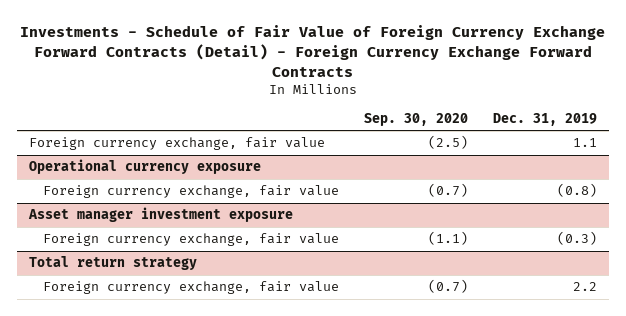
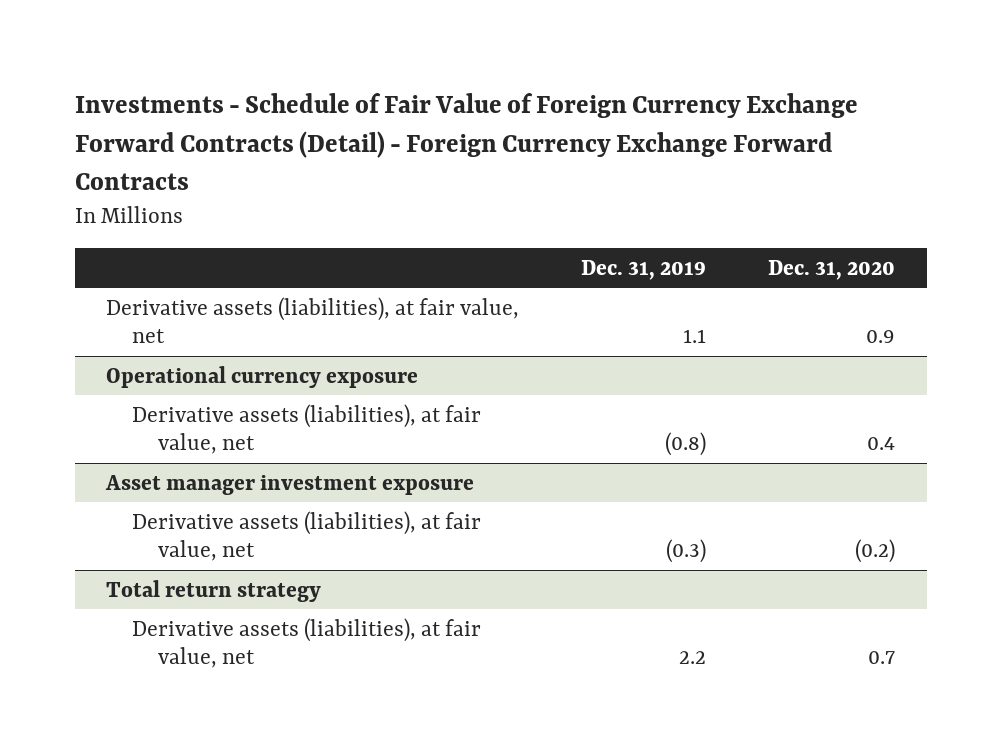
- | Sep. 30, 2020 | Dec. 31, 2019
+ | Dec. 31, 2019 | Dec. 31, 2020
- Foreign currency exchange, fair value | (2.5) | 1.1
+ Derivative assets (liabilities), at fair value, net | 1.1 | 0.9
@ Operational currency exposure
- Foreign currency exchange, fair value | (0.7) | (0.8)
+ Derivative assets (liabilities), at fair value, net | (0.8) | 0.4
@ Asset manager investment exposure
- Foreign currency exchange, fair value | (1.1) | (0.3)
+ Derivative assets (liabilities), at fair value, net | (0.3) | (0.2)
@ Total return strategy
- Foreign currency exchange, fair value | (0.7) | 2.2
+ Derivative assets (liabilities), at fair value, net | 2.2 | 0.7

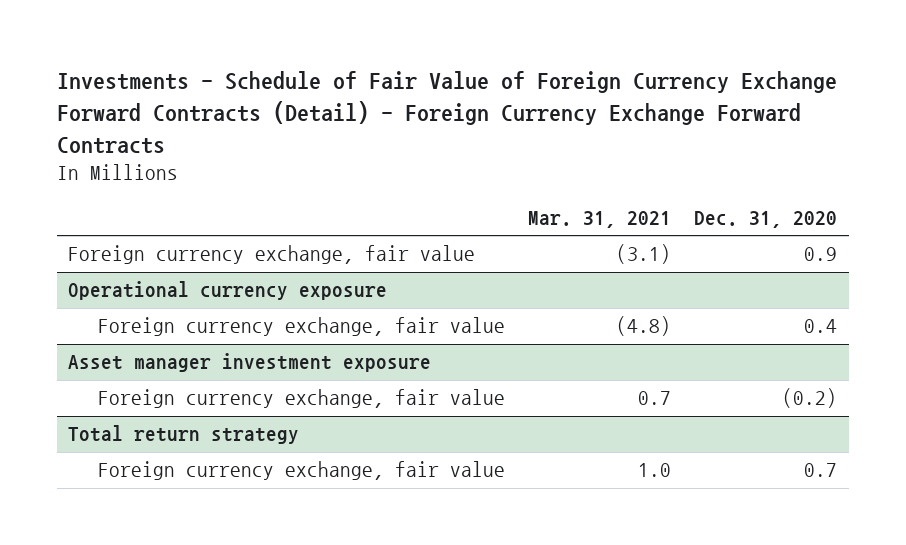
- | Dec. 31, 2019 | Dec. 31, 2020
+ | Mar. 31, 2021 | Dec. 31, 2020
- Derivative assets (liabilities), at fair value, net | 1.1 | 0.9
+ Foreign currency exchange, fair value | (3.1) | 0.9
@ Operational currency exposure
- Derivative assets (liabilities), at fair value, net | (0.8) | 0.4
+ Foreign currency exchange, fair value | (4.8) | 0.4
@ Asset manager investment exposure
- Derivative assets (liabilities), at fair value, net | (0.3) | (0.2)
+ Foreign currency exchange, fair value | 0.7 | (0.2)
@ Total return strategy
- Derivative assets (liabilities), at fair value, net | 2.2 | 0.7
+ Foreign currency exchange, fair value | 1.0 | 0.7

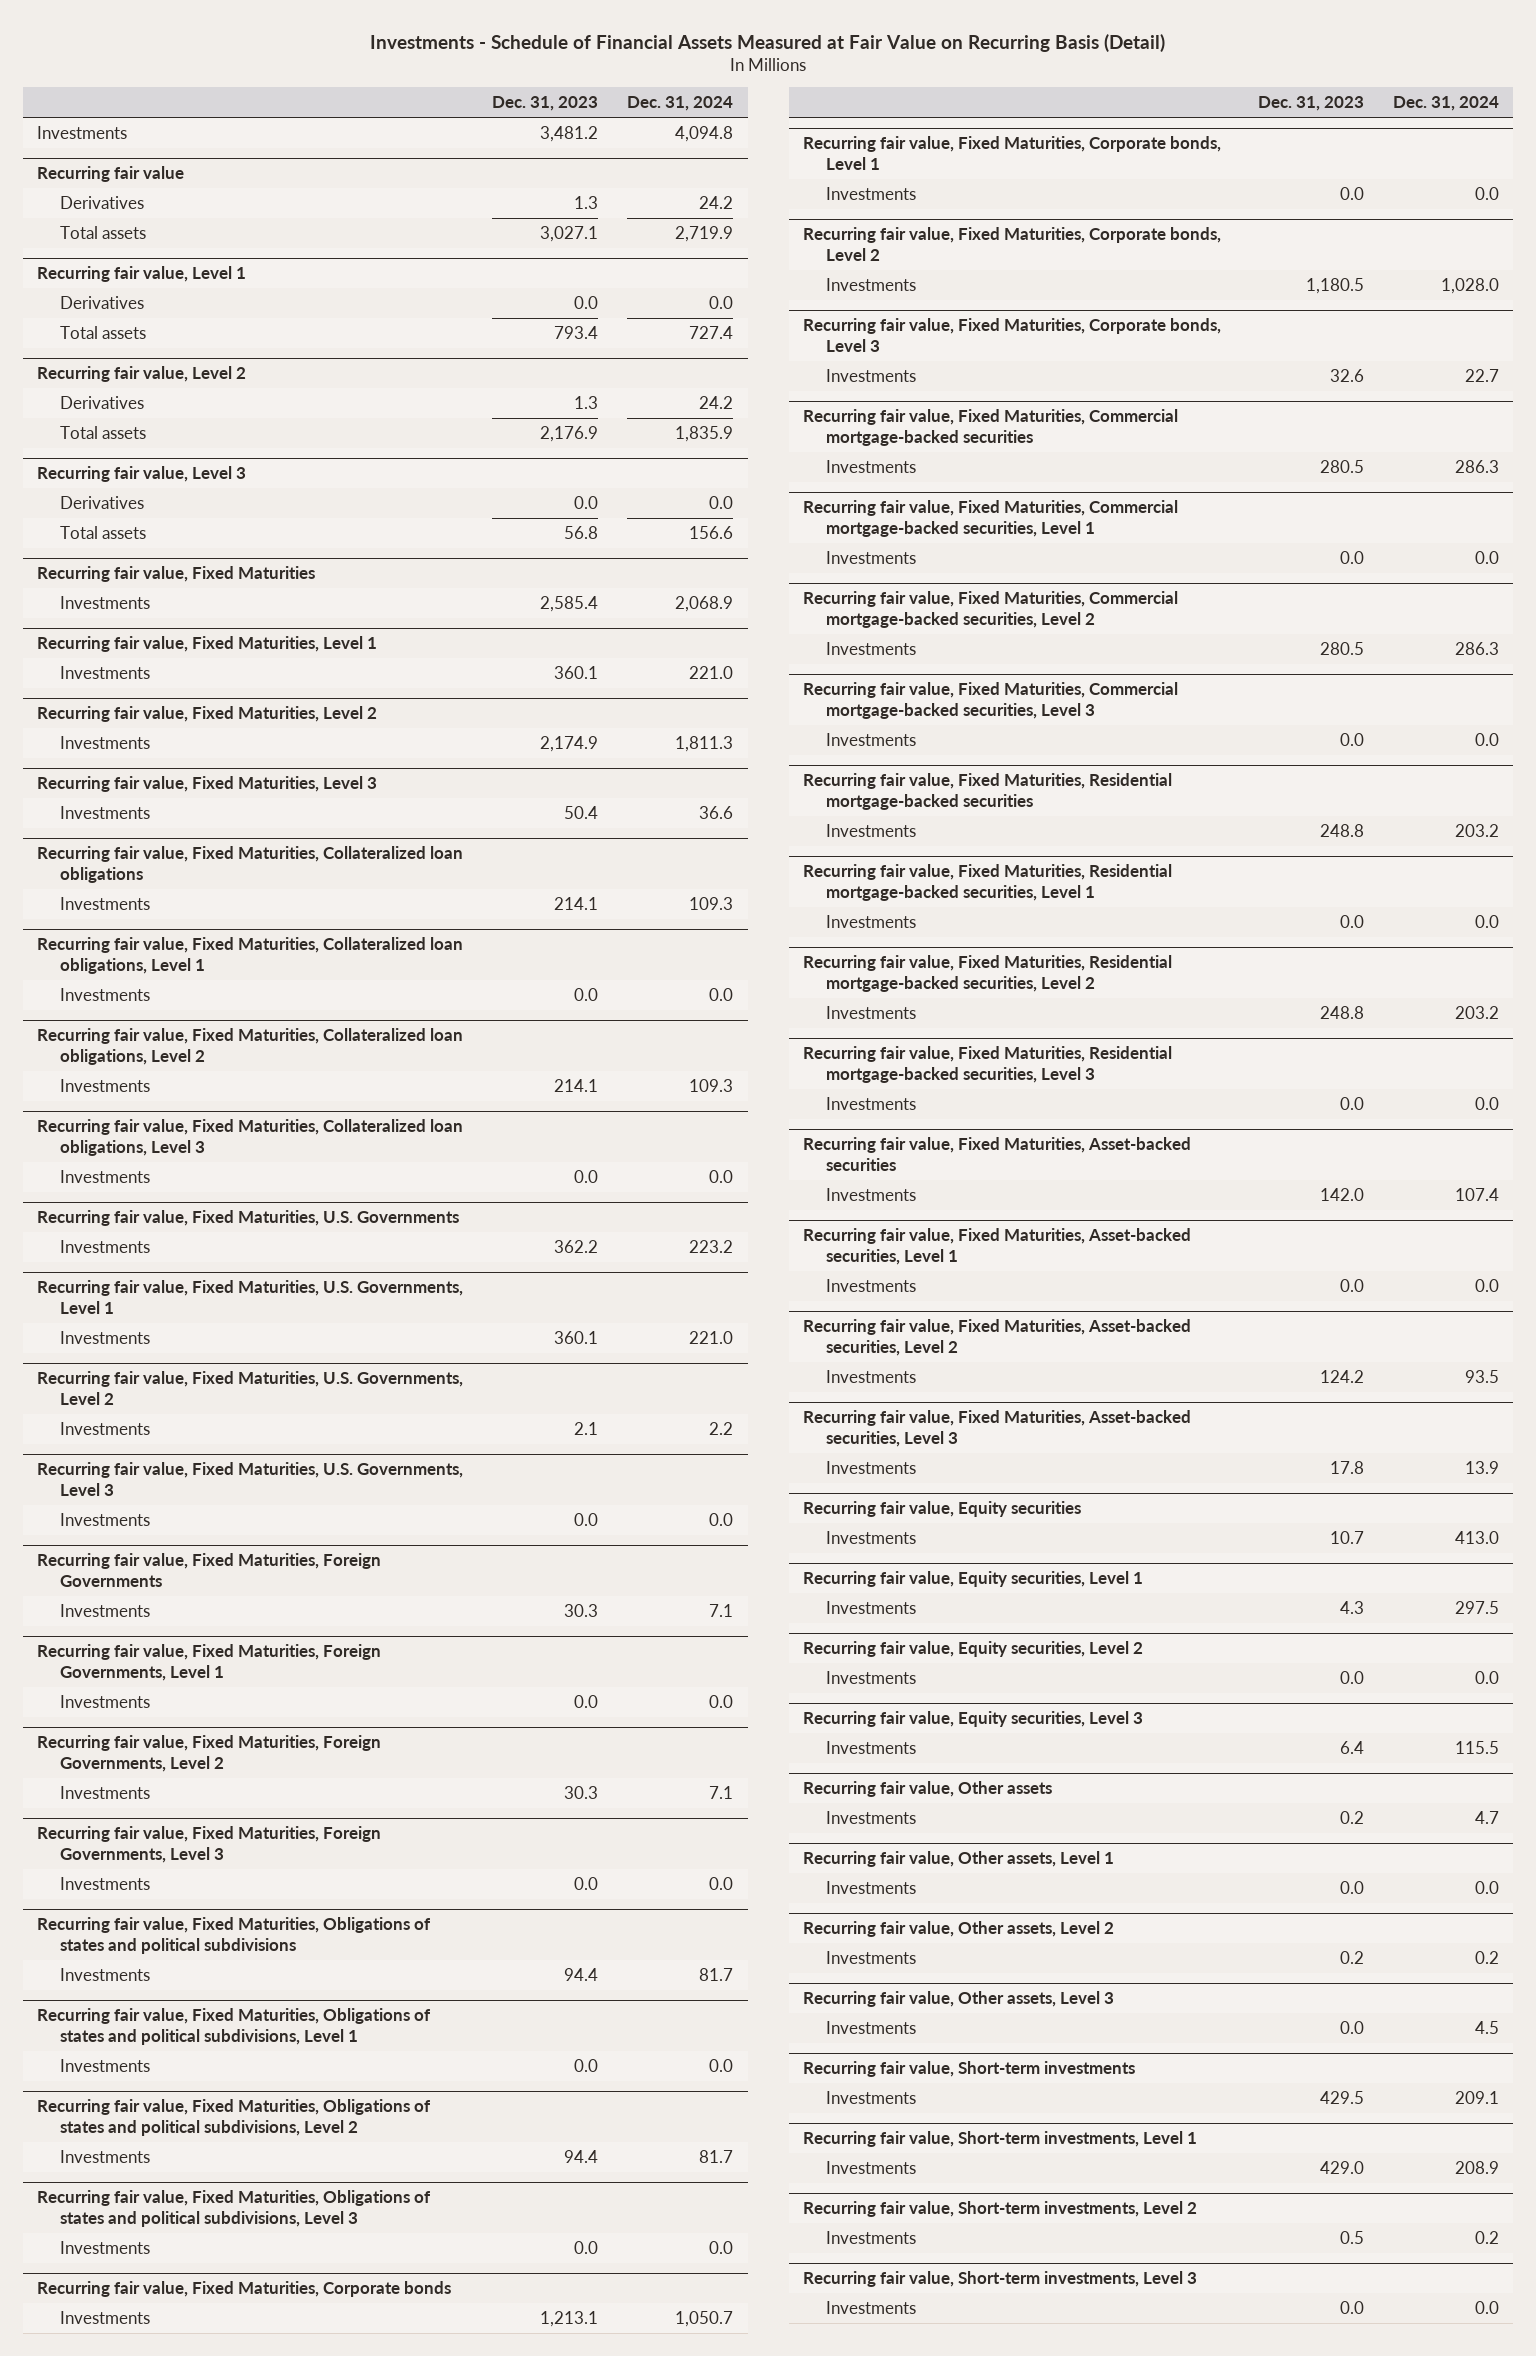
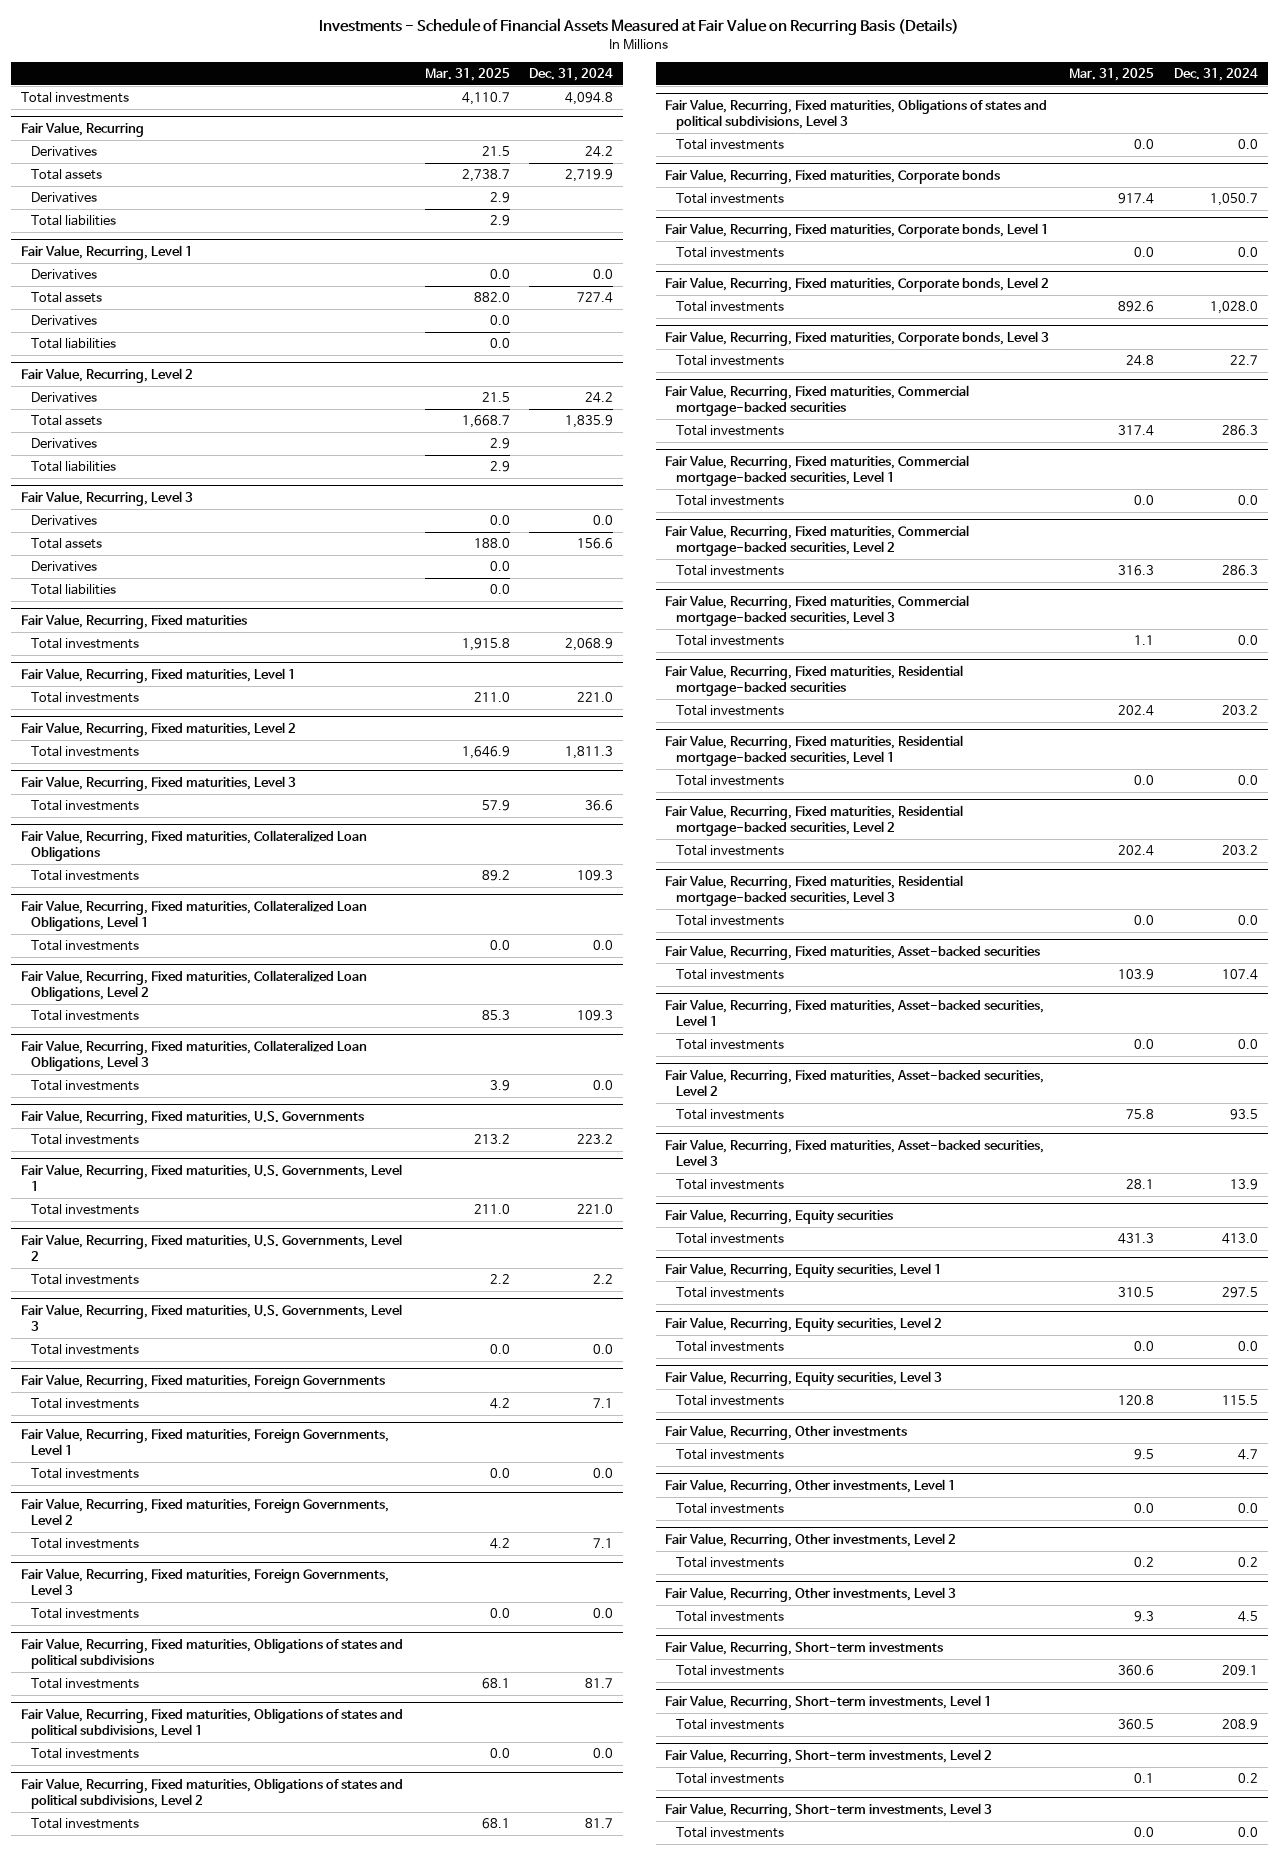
- Investments - Schedule of Financial Assets Measured at Fair Value on Recurring Basis (Detail)
+ Investments - Schedule of Financial Assets Measured at Fair Value on Recurring Basis (Details)
- | Dec. 31, 2023 | Dec. 31, 2024
+ | Mar. 31, 2025 | Dec. 31, 2024
- Investments | 3,481.2 | 4,094.8
- Recurring fair value
+ Total investments | 4,110.7 | 4,094.8
+ Fair Value, Recurring
- Recurring fair value, Level 1
+ Derivatives | 2.9 |
+ Total liabilities | 2.9 |
+ Fair Value, Recurring, Level 1
- Recurring fair value, Level 2
+ Derivatives | 0.0 |
+ Total liabilities | 0.0 |
+ Fair Value, Recurring, Level 2
- Recurring fair value, Level 3
+ Derivatives | 2.9 |
+ Total liabilities | 2.9 |
+ Fair Value, Recurring, Level 3
- Recurring fair value, Fixed Maturities
- Investments | 2,585.4 | 2,068.9
- Recurring fair value, Fixed Maturities, Level 1
- Investments | 360.1 | 221.0
- Recurring fair value, Fixed Maturities, Level 2
- Investments | 2,174.9 | 1,811.3
- Recurring fair value, Fixed Maturities, Level 3
- Investments | 50.4 | 36.6
- Recurring fair value, Fixed Maturities, Collateralized loan obligations
- Investments | 214.1 | 109.3
- Recurring fair value, Fixed Maturities, Collateralized loan obligations, Level 1
- Investments | 0.0 | 0.0
- Recurring fair value, Fixed Maturities, Collateralized loan obligations, Level 2
- Investments | 214.1 | 109.3
- Recurring fair value, Fixed Maturities, Collateralized loan obligations, Level 3
- Investments | 0.0 | 0.0
- Recurring fair value, Fixed Maturities, U.S. Governments
- Investments | 362.2 | 223.2
- Recurring fair value, Fixed Maturities, U.S. Governments, Level 1
- Investments | 360.1 | 221.0
- Recurring fair value, Fixed Maturities, U.S. Governments, Level 2
- Investments | 2.1 | 2.2
- Recurring fair value, Fixed Maturities, U.S. Governments, Level 3
- Investments | 0.0 | 0.0
- Recurring fair value, Fixed Maturities, Foreign Governments
- Investments | 30.3 | 7.1
- Recurring fair value, Fixed Maturities, Foreign Governments, Level 1
- Investments | 0.0 | 0.0
- Recurring fair value, Fixed Maturities, Foreign Governments, Level 2
- Investments | 30.3 | 7.1
- Recurring fair value, Fixed Maturities, Foreign Governments, Level 3
- Investments | 0.0 | 0.0
- Recurring fair value, Fixed Maturities, Obligations of states and political subdivisions
- Investments | 94.4 | 81.7
- Recurring fair value, Fixed Maturities, Obligations of states and political subdivisions, Level 1
- Investments | 0.0 | 0.0
- Recurring fair value, Fixed Maturities, Obligations of states and political subdivisions, Level 2
- Investments | 94.4 | 81.7
- Recurring fair value, Fixed Maturities, Obligations of states and political subdivisions, Level 3
- Investments | 0.0 | 0.0
- Recurring fair value, Fixed Maturities, Corporate bonds
- Investments | 1,213.1 | 1,050.7
- Recurring fair value, Fixed Maturities, Corporate bonds, Level 1
- Investments | 0.0 | 0.0
- Recurring fair value, Fixed Maturities, Corporate bonds, Level 2
- Investments | 1,180.5 | 1,028.0
- Recurring fair value, Fixed Maturities, Corporate bonds, Level 3
- Investments | 32.6 | 22.7
- Recurring fair value, Fixed Maturities, Commercial mortgage-backed securities
- Investments | 280.5 | 286.3
- Recurring fair value, Fixed Maturities, Commercial mortgage-backed securities, Level 1
- Investments | 0.0 | 0.0
- Recurring fair value, Fixed Maturities, Commercial mortgage-backed securities, Level 2
- Investments | 280.5 | 286.3
- Recurring fair value, Fixed Maturities, Commercial mortgage-backed securities, Level 3
- Investments | 0.0 | 0.0
- Recurring fair value, Fixed Maturities, Residential mortgage-backed securities
- Investments | 248.8 | 203.2
- Recurring fair value, Fixed Maturities, Residential mortgage-backed securities, Level 1
- Investments | 0.0 | 0.0
- Recurring fair value, Fixed Maturities, Residential mortgage-backed securities, Level 2
- Investments | 248.8 | 203.2
- Recurring fair value, Fixed Maturities, Residential mortgage-backed securities, Level 3
- Investments | 0.0 | 0.0
- Recurring fair value, Fixed Maturities, Asset-backed securities
- Investments | 142.0 | 107.4
- Recurring fair value, Fixed Maturities, Asset-backed securities, Level 1
- Investments | 0.0 | 0.0
- Recurring fair value, Fixed Maturities, Asset-backed securities, Level 2
- Investments | 124.2 | 93.5
- Recurring fair value, Fixed Maturities, Asset-backed securities, Level 3
- Investments | 17.8 | 13.9
- Recurring fair value, Equity securities
- Investments | 10.7 | 413.0
- Recurring fair value, Equity securities, Level 1
- Investments | 4.3 | 297.5
- Recurring fair value, Equity securities, Level 2
- Investments | 0.0 | 0.0
- Recurring fair value, Equity securities, Level 3
- Investments | 6.4 | 115.5
- Recurring fair value, Other assets
- Investments | 0.2 | 4.7
- Recurring fair value, Other assets, Level 1
- Investments | 0.0 | 0.0
- Recurring fair value, Other assets, Level 2
- Investments | 0.2 | 0.2
- Recurring fair value, Other assets, Level 3
- Investments | 0.0 | 4.5
- Recurring fair value, Short-term investments
- Investments | 429.5 | 209.1
- Recurring fair value, Short-term investments, Level 1
- Investments | 429.0 | 208.9
- Recurring fair value, Short-term investments, Level 2
- Investments | 0.5 | 0.2
- Recurring fair value, Short-term investments, Level 3
- Investments | 0.0 | 0.0
+ Derivatives | 0.0 |
+ Total liabilities | 0.0 |
+ Fair Value, Recurring, Fixed maturities
+ Total investments | 1,915.8 | 2,068.9
+ Fair Value, Recurring, Fixed maturities, Level 1
+ Total investments | 211.0 | 221.0
+ Fair Value, Recurring, Fixed maturities, Level 2
+ Total investments | 1,646.9 | 1,811.3
+ Fair Value, Recurring, Fixed maturities, Level 3
+ Total investments | 57.9 | 36.6
+ Fair Value, Recurring, Fixed maturities, Collateralized Loan Obligations
+ Total investments | 89.2 | 109.3
+ Fair Value, Recurring, Fixed maturities, Collateralized Loan Obligations, Level 1
+ Total investments | 0.0 | 0.0
+ Fair Value, Recurring, Fixed maturities, Collateralized Loan Obligations, Level 2
+ Total investments | 85.3 | 109.3
+ Fair Value, Recurring, Fixed maturities, Collateralized Loan Obligations, Level 3
+ Total investments | 3.9 | 0.0
+ Fair Value, Recurring, Fixed maturities, U.S. Governments
+ Total investments | 213.2 | 223.2
+ Fair Value, Recurring, Fixed maturities, U.S. Governments, Level 1
+ Total investments | 211.0 | 221.0
+ Fair Value, Recurring, Fixed maturities, U.S. Governments, Level 2
+ Total investments | 2.2 | 2.2
+ Fair Value, Recurring, Fixed maturities, U.S. Governments, Level 3
+ Total investments | 0.0 | 0.0
+ Fair Value, Recurring, Fixed maturities, Foreign Governments
+ Total investments | 4.2 | 7.1
+ Fair Value, Recurring, Fixed maturities, Foreign Governments, Level 1
+ Total investments | 0.0 | 0.0
+ Fair Value, Recurring, Fixed maturities, Foreign Governments, Level 2
+ Total investments | 4.2 | 7.1
+ Fair Value, Recurring, Fixed maturities, Foreign Governments, Level 3
+ Total investments | 0.0 | 0.0
+ Fair Value, Recurring, Fixed maturities, Obligations of states and political subdivisions
+ Total investments | 68.1 | 81.7
+ Fair Value, Recurring, Fixed maturities, Obligations of states and political subdivisions, Level 1
+ Total investments | 0.0 | 0.0
+ Fair Value, Recurring, Fixed maturities, Obligations of states and political subdivisions, Level 2
+ Total investments | 68.1 | 81.7
+ Fair Value, Recurring, Fixed maturities, Obligations of states and political subdivisions, Level 3
+ Total investments | 0.0 | 0.0
+ Fair Value, Recurring, Fixed maturities, Corporate bonds
+ Total investments | 917.4 | 1,050.7
+ Fair Value, Recurring, Fixed maturities, Corporate bonds, Level 1
+ Total investments | 0.0 | 0.0
+ Fair Value, Recurring, Fixed maturities, Corporate bonds, Level 2
+ Total investments | 892.6 | 1,028.0
+ Fair Value, Recurring, Fixed maturities, Corporate bonds, Level 3
+ Total investments | 24.8 | 22.7
+ Fair Value, Recurring, Fixed maturities, Commercial mortgage-backed securities
+ Total investments | 317.4 | 286.3
+ Fair Value, Recurring, Fixed maturities, Commercial mortgage-backed securities, Level 1
+ Total investments | 0.0 | 0.0
+ Fair Value, Recurring, Fixed maturities, Commercial mortgage-backed securities, Level 2
+ Total investments | 316.3 | 286.3
+ Fair Value, Recurring, Fixed maturities, Commercial mortgage-backed securities, Level 3
+ Total investments | 1.1 | 0.0
+ Fair Value, Recurring, Fixed maturities, Residential mortgage-backed securities
+ Total investments | 202.4 | 203.2
+ Fair Value, Recurring, Fixed maturities, Residential mortgage-backed securities, Level 1
+ Total investments | 0.0 | 0.0
+ Fair Value, Recurring, Fixed maturities, Residential mortgage-backed securities, Level 2
+ Total investments | 202.4 | 203.2
+ Fair Value, Recurring, Fixed maturities, Residential mortgage-backed securities, Level 3
+ Total investments | 0.0 | 0.0
+ Fair Value, Recurring, Fixed maturities, Asset-backed securities
+ Total investments | 103.9 | 107.4
+ Fair Value, Recurring, Fixed maturities, Asset-backed securities, Level 1
+ Total investments | 0.0 | 0.0
+ Fair Value, Recurring, Fixed maturities, Asset-backed securities, Level 2
+ Total investments | 75.8 | 93.5
+ Fair Value, Recurring, Fixed maturities, Asset-backed securities, Level 3
+ Total investments | 28.1 | 13.9
+ Fair Value, Recurring, Equity securities
+ Total investments | 431.3 | 413.0
+ Fair Value, Recurring, Equity securities, Level 1
+ Total investments | 310.5 | 297.5
+ Fair Value, Recurring, Equity securities, Level 2
+ Total investments | 0.0 | 0.0
+ Fair Value, Recurring, Equity securities, Level 3
+ Total investments | 120.8 | 115.5
+ Fair Value, Recurring, Other investments
+ Total investments | 9.5 | 4.7
+ Fair Value, Recurring, Other investments, Level 1
+ Total investments | 0.0 | 0.0
+ Fair Value, Recurring, Other investments, Level 2
+ Total investments | 0.2 | 0.2
+ Fair Value, Recurring, Other investments, Level 3
+ Total investments | 9.3 | 4.5
+ Fair Value, Recurring, Short-term investments
+ Total investments | 360.6 | 209.1
+ Fair Value, Recurring, Short-term investments, Level 1
+ Total investments | 360.5 | 208.9
+ Fair Value, Recurring, Short-term investments, Level 2
+ Total investments | 0.1 | 0.2
+ Fair Value, Recurring, Short-term investments, Level 3
+ Total investments | 0.0 | 0.0

